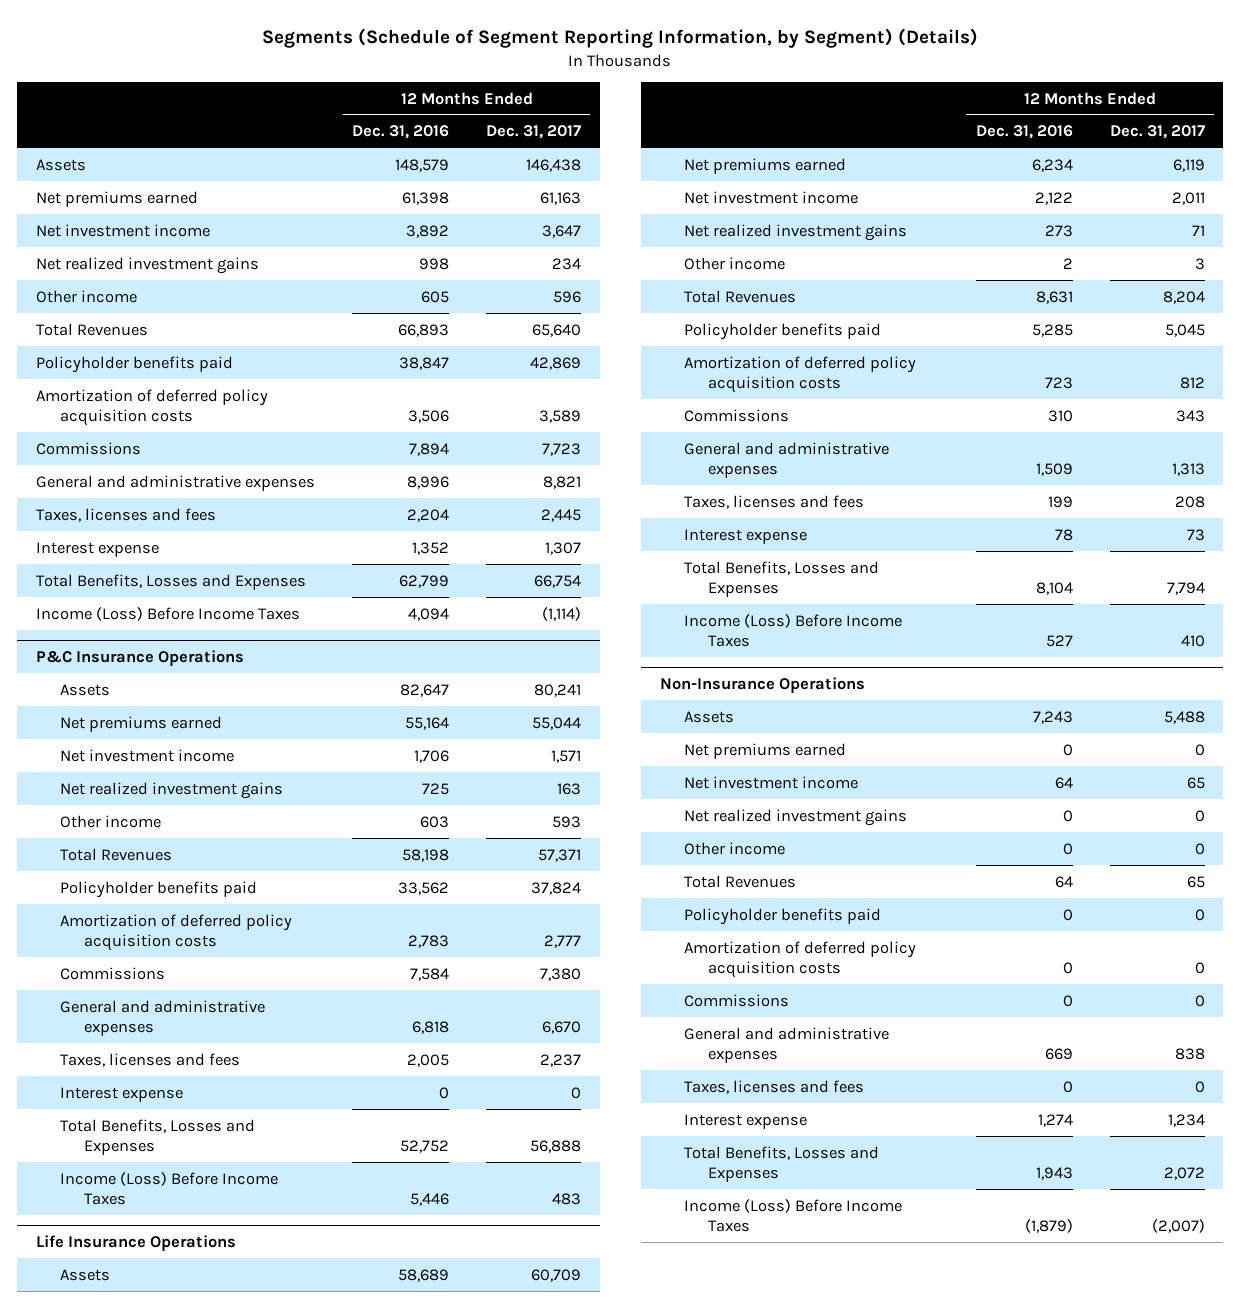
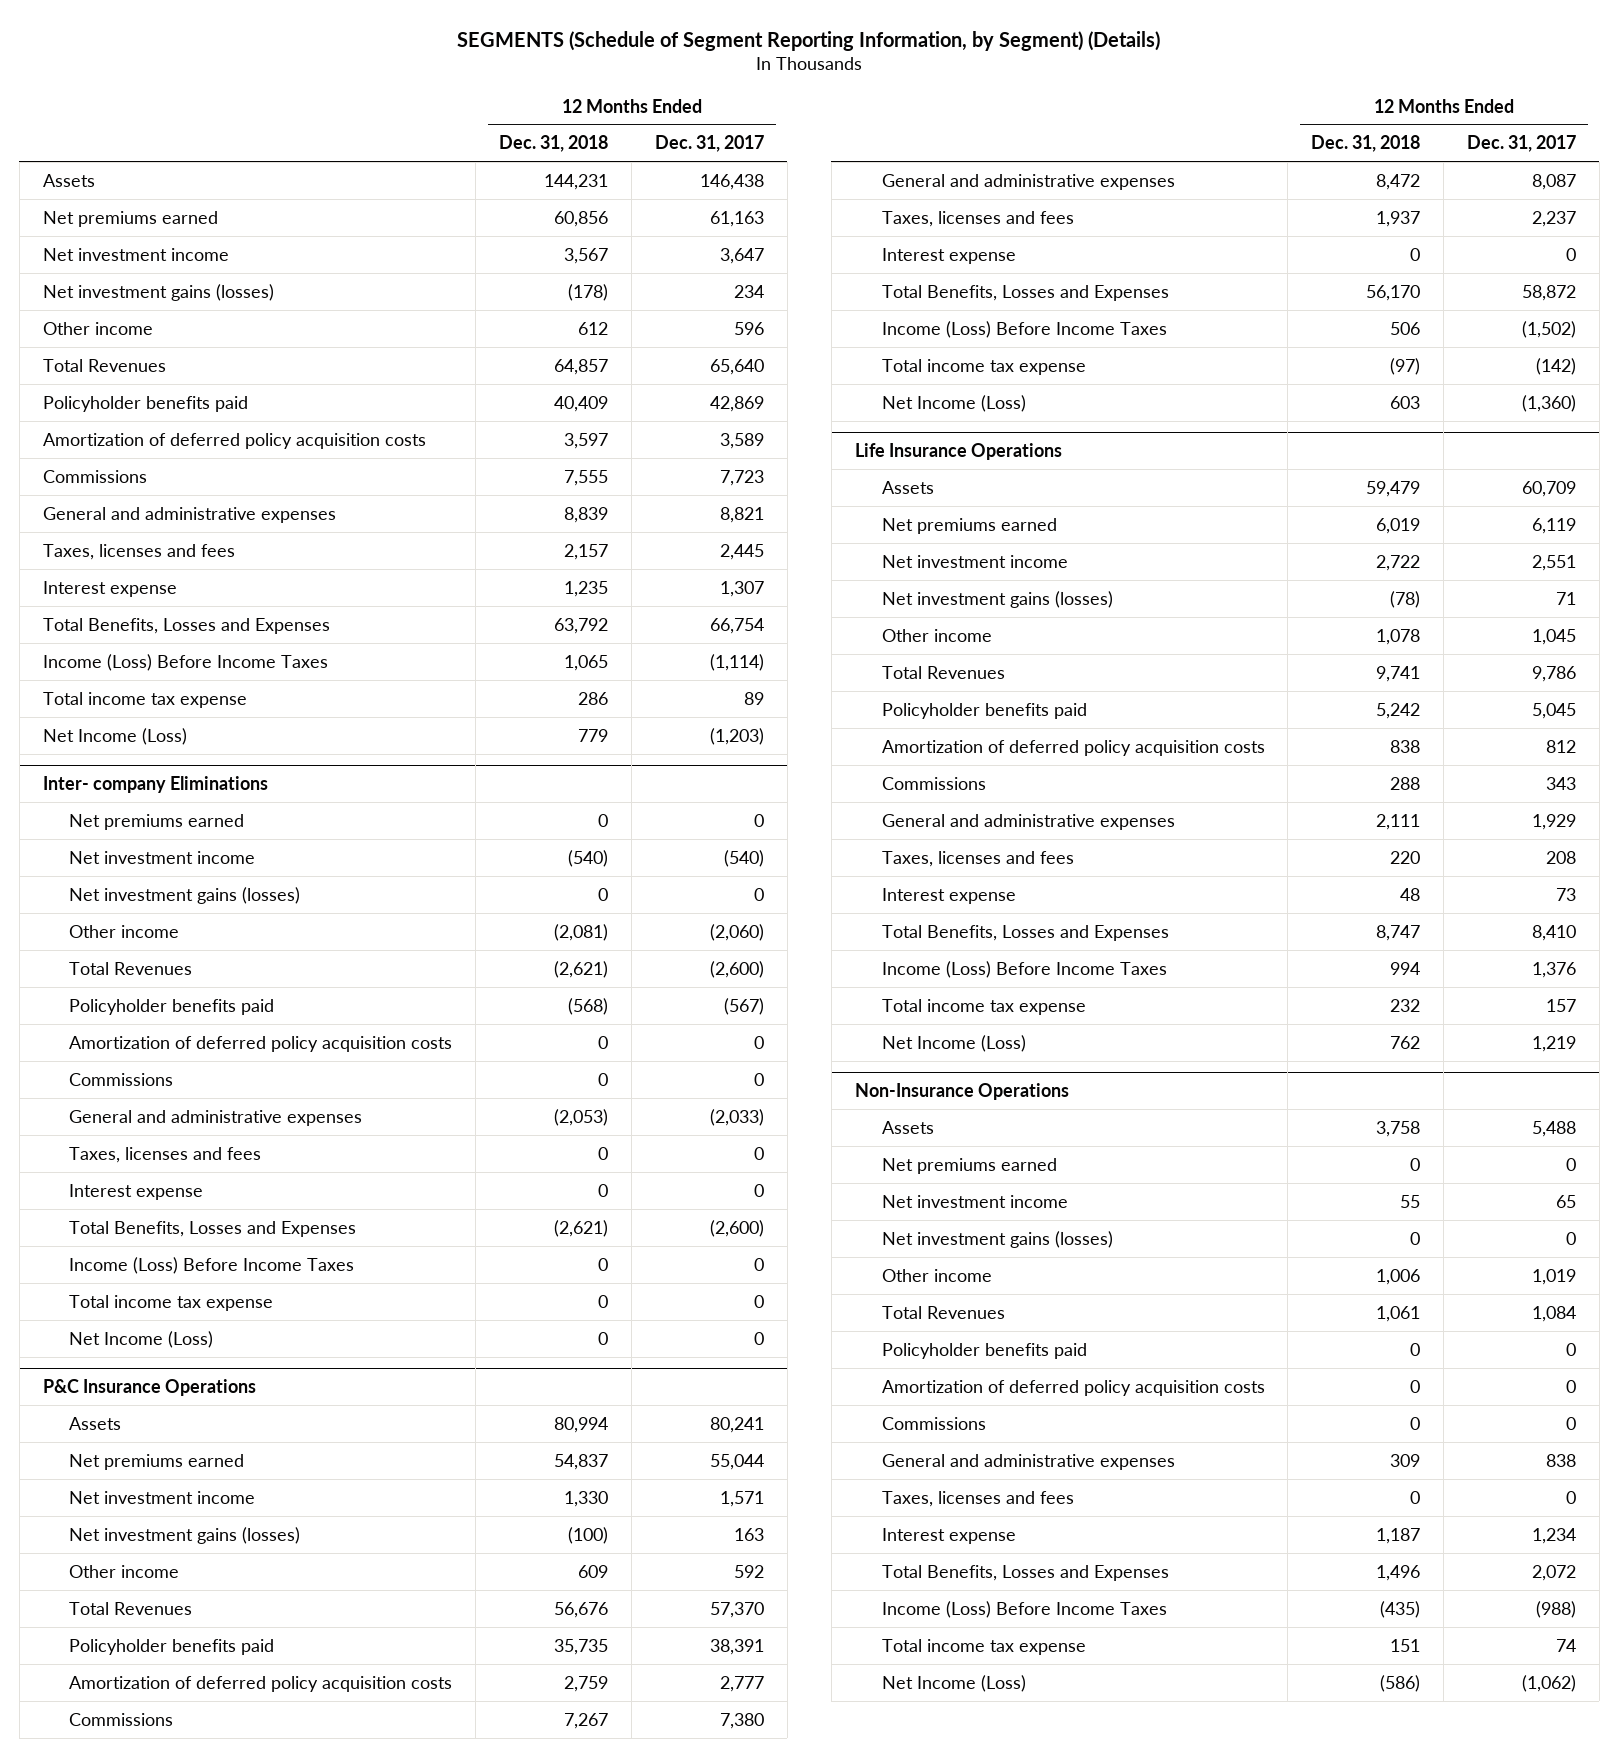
- Segments (Schedule of Segment Reporting Information, by Segment) (Details)
+ SEGMENTS (Schedule of Segment Reporting Information, by Segment) (Details)
- | 12 Months Ended Dec. 31, 2016 | 12 Months Ended Dec. 31, 2017
+ | 12 Months Ended Dec. 31, 2018 | 12 Months Ended Dec. 31, 2017
- Net realized investment gains | 998 | 234
+ Net investment gains (losses) | (178) | 234
+ Total income tax expense | 286 | 89
+ Net Income (Loss) | 779 | (1,203)
+ Inter- company Eliminations
+ Net premiums earned | 0 | 0
+ Net investment income | (540) | (540)
+ Net investment gains (losses) | 0 | 0
+ Other income | (2,081) | (2,060)
+ Total Revenues | (2,621) | (2,600)
+ Policyholder benefits paid | (568) | (567)
+ Amortization of deferred policy acquisition costs | 0 | 0
+ Commissions | 0 | 0
+ General and administrative expenses | (2,053) | (2,033)
+ Taxes, licenses and fees | 0 | 0
+ Interest expense | 0 | 0
+ Total Benefits, Losses and Expenses | (2,621) | (2,600)
+ Income (Loss) Before Income Taxes | 0 | 0
+ Total income tax expense | 0 | 0
+ Net Income (Loss) | 0 | 0
@ P&C Insurance Operations
- Net realized investment gains | 725 | 163
- Other income | 603 | 593
- Total Revenues | 58,198 | 57,371
- Policyholder benefits paid | 33,562 | 37,824
+ Net investment gains (losses) | (100) | 163
+ Other income | 609 | 592
+ Total Revenues | 56,676 | 57,370
+ Policyholder benefits paid | 35,735 | 38,391
- General and administrative expenses | 6,818 | 6,670
+ General and administrative expenses | 8,472 | 8,087
- Total Benefits, Losses and Expenses | 52,752 | 56,888
- Income (Loss) Before Income Taxes | 5,446 | 483
+ Total Benefits, Losses and Expenses | 56,170 | 58,872
+ Income (Loss) Before Income Taxes | 506 | (1,502)
+ Total income tax expense | (97) | (142)
+ Net Income (Loss) | 603 | (1,360)
@ Life Insurance Operations
- Net investment income | 2,122 | 2,011
- Net realized investment gains | 273 | 71
- Other income | 2 | 3
- Total Revenues | 8,631 | 8,204
+ Net investment income | 2,722 | 2,551
+ Net investment gains (losses) | (78) | 71
+ Other income | 1,078 | 1,045
+ Total Revenues | 9,741 | 9,786
- General and administrative expenses | 1,509 | 1,313
+ General and administrative expenses | 2,111 | 1,929
- Total Benefits, Losses and Expenses | 8,104 | 7,794
- Income (Loss) Before Income Taxes | 527 | 410
+ Total Benefits, Losses and Expenses | 8,747 | 8,410
+ Income (Loss) Before Income Taxes | 994 | 1,376
+ Total income tax expense | 232 | 157
+ Net Income (Loss) | 762 | 1,219
@ Non-Insurance Operations
- Net realized investment gains | 0 | 0
- Other income | 0 | 0
- Total Revenues | 64 | 65
+ Net investment gains (losses) | 0 | 0
+ Other income | 1,006 | 1,019
+ Total Revenues | 1,061 | 1,084
- Income (Loss) Before Income Taxes | (1,879) | (2,007)
+ Income (Loss) Before Income Taxes | (435) | (988)
+ Total income tax expense | 151 | 74
+ Net Income (Loss) | (586) | (1,062)

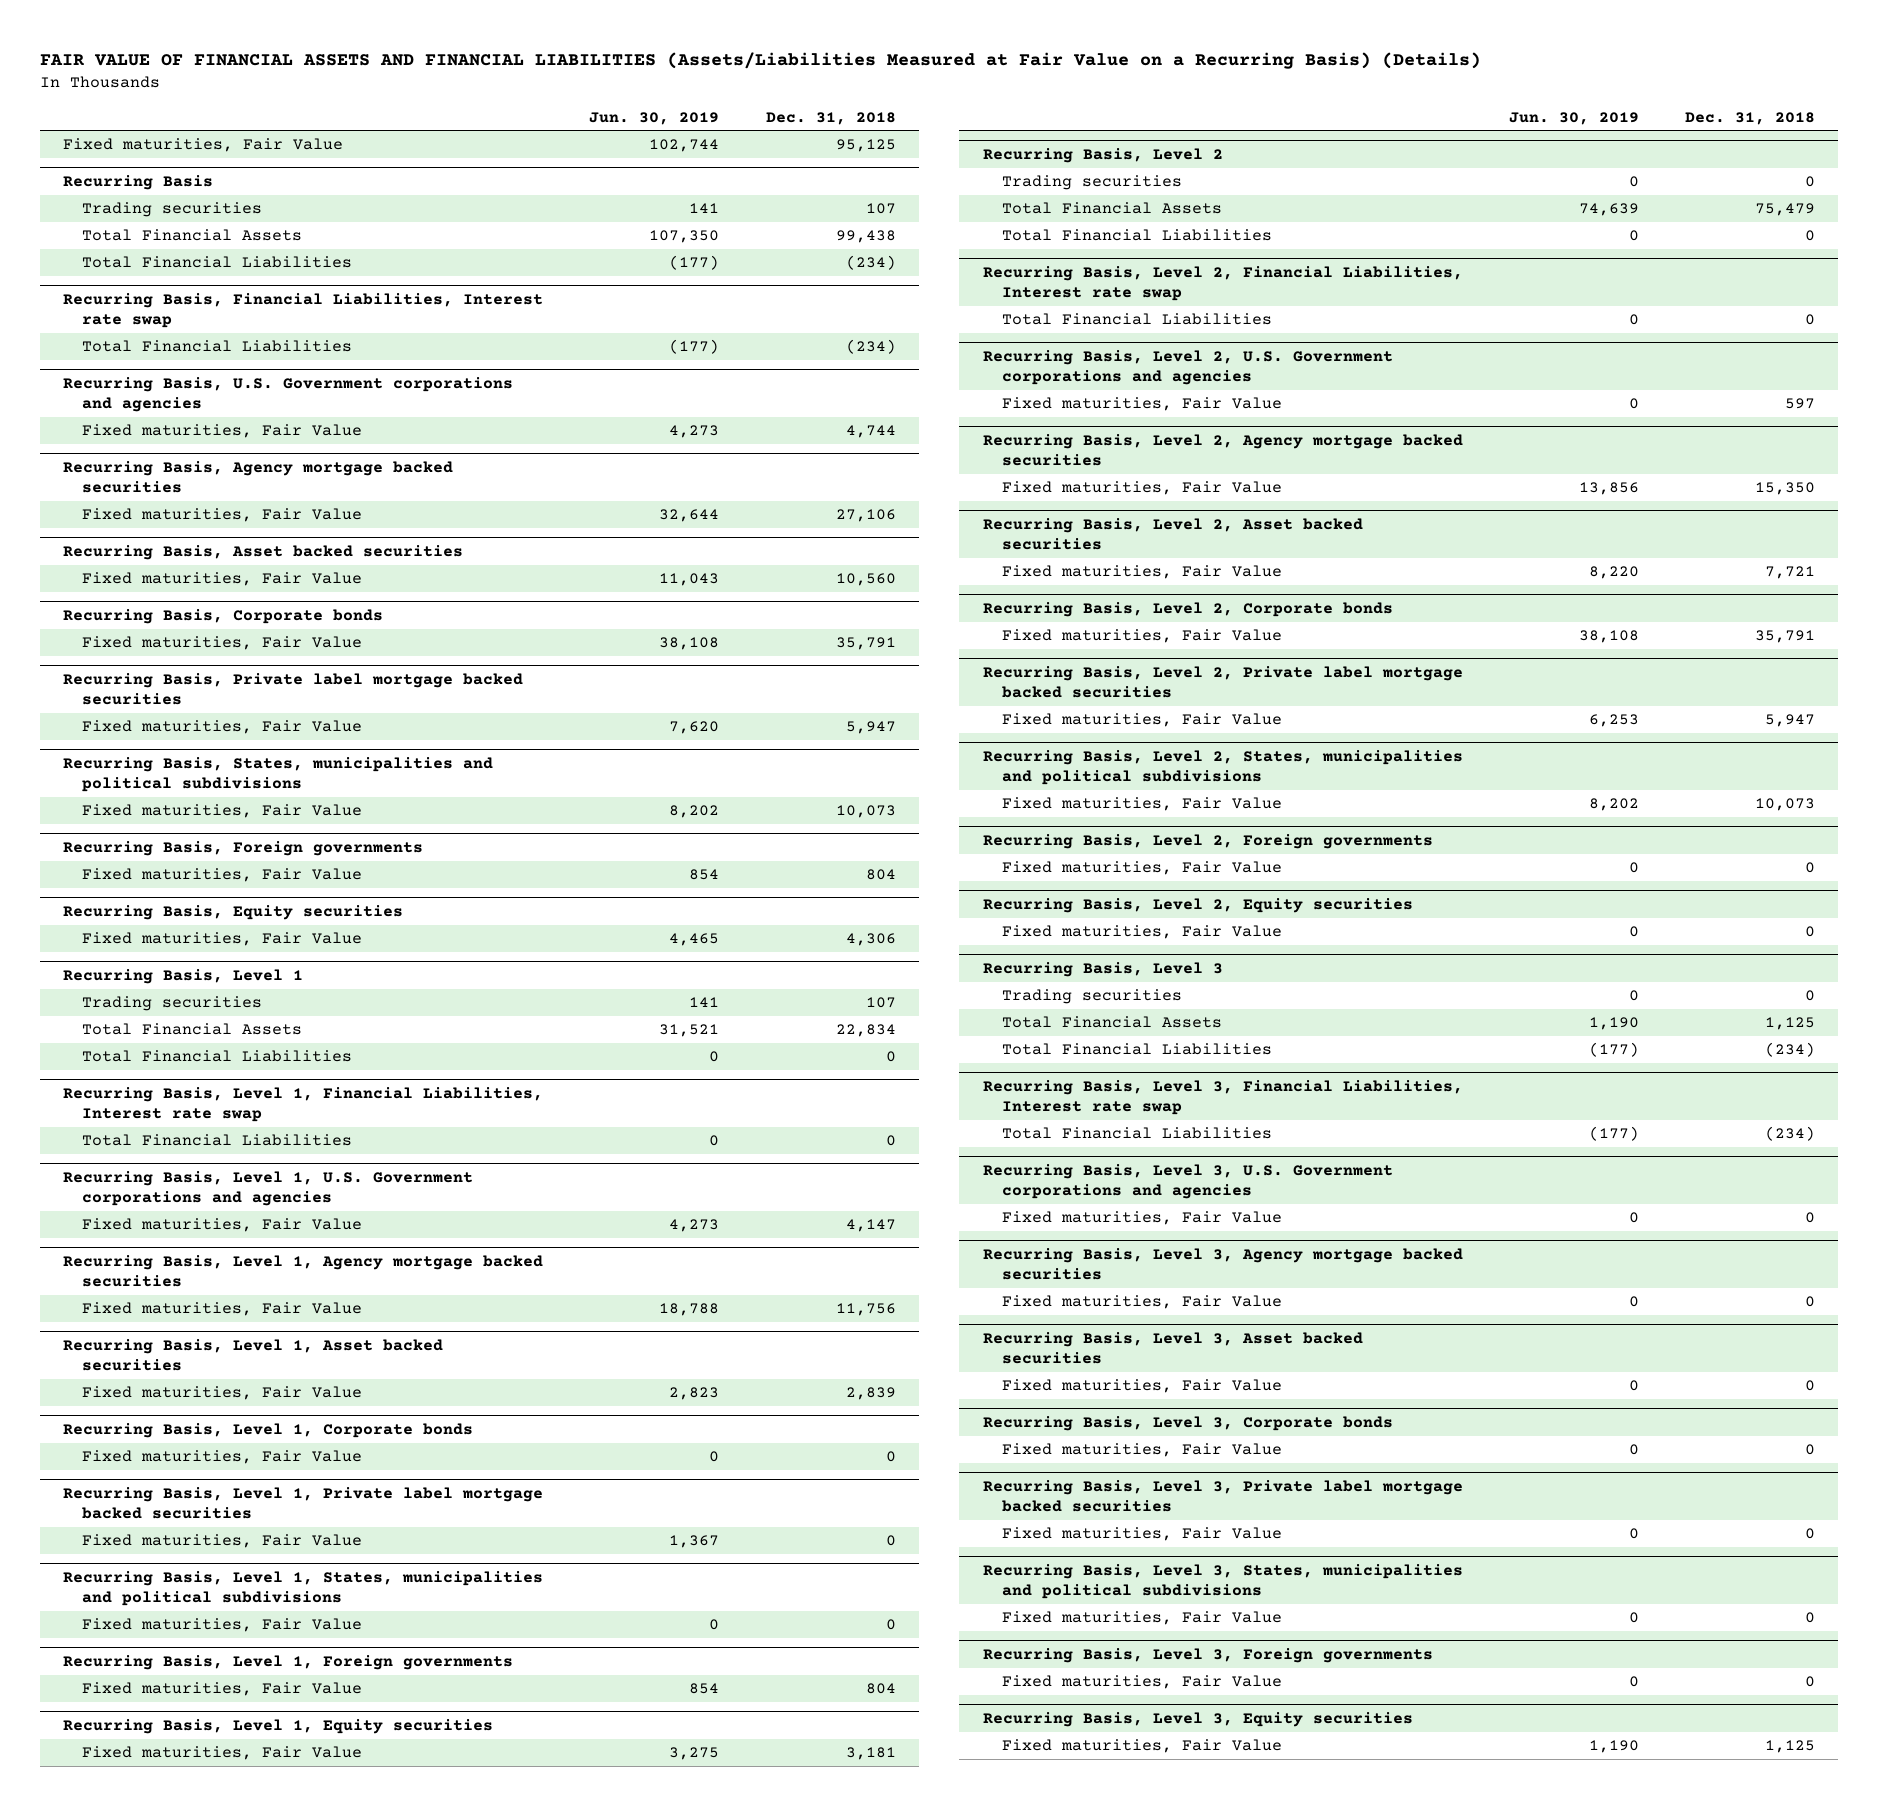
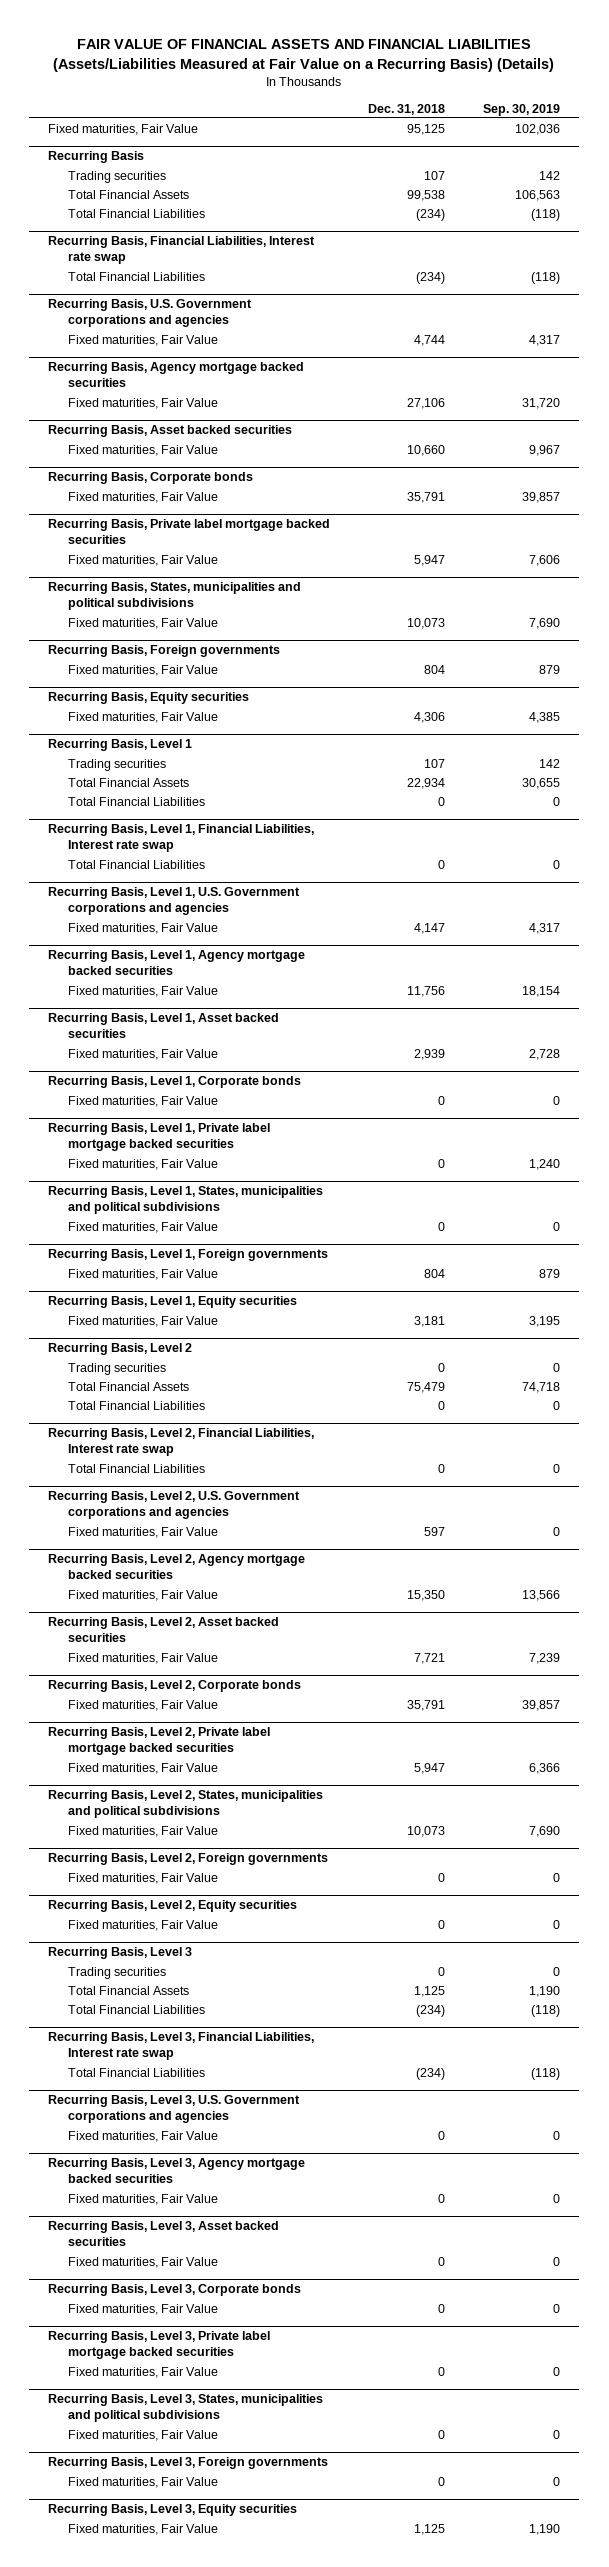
- | Jun. 30, 2019 | Dec. 31, 2018
+ | Dec. 31, 2018 | Sep. 30, 2019
@ Recurring Basis
- Total Financial Assets | 107,350 | 99,438
+ Total Financial Assets | 99,538 | 106,563
@ Recurring Basis, Asset backed securities
- Fixed maturities, Fair Value | 11,043 | 10,560
+ Fixed maturities, Fair Value | 10,660 | 9,967
@ Recurring Basis, Level 1
- Total Financial Assets | 31,521 | 22,834
+ Total Financial Assets | 22,934 | 30,655
@ Recurring Basis, Level 1, Asset backed securities
- Fixed maturities, Fair Value | 2,823 | 2,839
+ Fixed maturities, Fair Value | 2,939 | 2,728

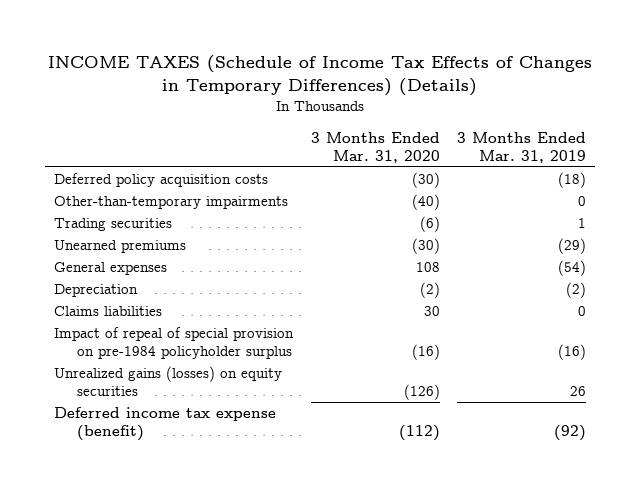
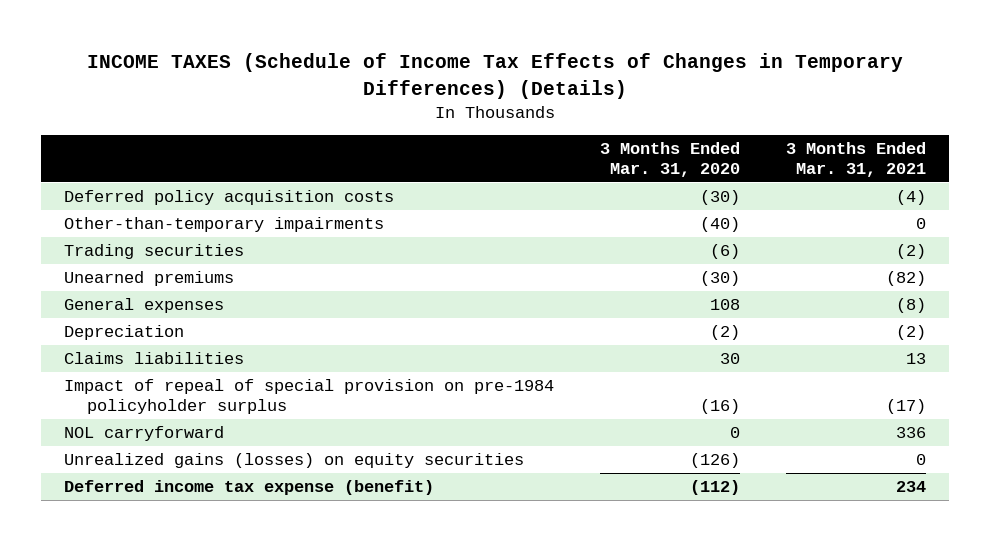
- | 3 Months Ended Mar. 31, 2020 | 3 Months Ended Mar. 31, 2019
+ | 3 Months Ended Mar. 31, 2020 | 3 Months Ended Mar. 31, 2021
+ NOL carryforward | 0 | 336

